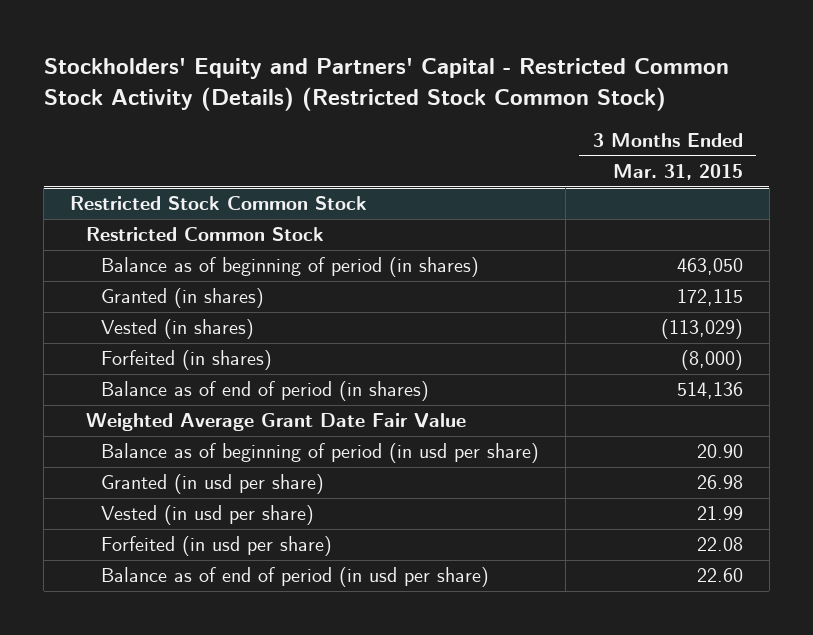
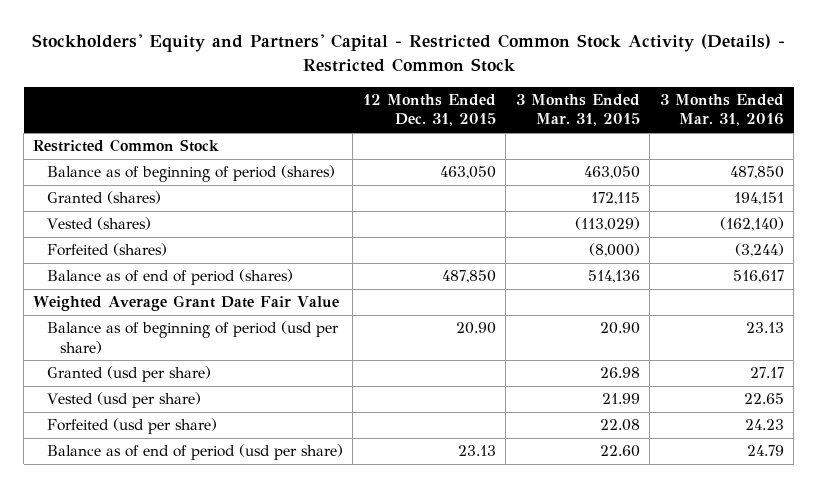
- Stockholders' Equity and Partners' Capital - Restricted Common Stock Activity (Details) (Restricted Stock Common Stock)
+ Stockholders' Equity and Partners' Capital - Restricted Common Stock Activity (Details) - Restricted Common Stock
- | 3 Months Ended Mar. 31, 2015
+ | 12 Months Ended Dec. 31, 2015 | 3 Months Ended Mar. 31, 2015 | 3 Months Ended Mar. 31, 2016
- Restricted Stock Common Stock
- Balance as of beginning of period (in shares) | 463,050
- Granted (in shares) | 172,115
- Vested (in shares) | (113,029)
- Forfeited (in shares) | (8,000)
- Balance as of end of period (in shares) | 514,136
+ Balance as of beginning of period (shares) | 463,050 | 463,050 | 487,850
+ Granted (shares) | | 172,115 | 194,151
+ Vested (shares) | | (113,029) | (162,140)
+ Forfeited (shares) | | (8,000) | (3,244)
+ Balance as of end of period (shares) | 487,850 | 514,136 | 516,617
- Balance as of beginning of period (in usd per share) | 20.90
- Granted (in usd per share) | 26.98
- Vested (in usd per share) | 21.99
- Forfeited (in usd per share) | 22.08
- Balance as of end of period (in usd per share) | 22.60
+ Balance as of beginning of period (usd per share) | 20.90 | 20.90 | 23.13
+ Granted (usd per share) | | 26.98 | 27.17
+ Vested (usd per share) | | 21.99 | 22.65
+ Forfeited (usd per share) | | 22.08 | 24.23
+ Balance as of end of period (usd per share) | 23.13 | 22.60 | 24.79

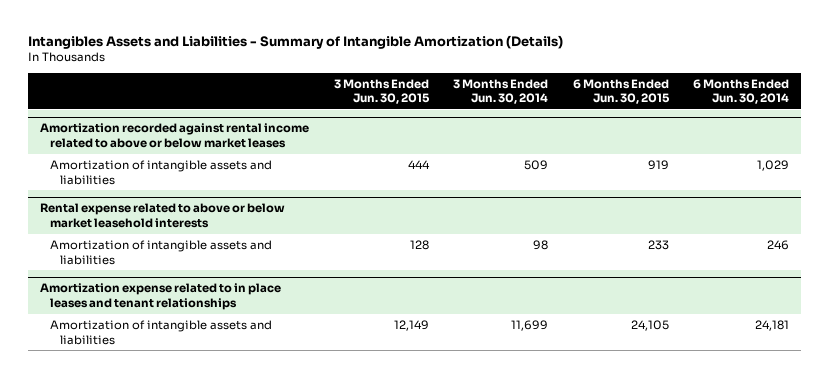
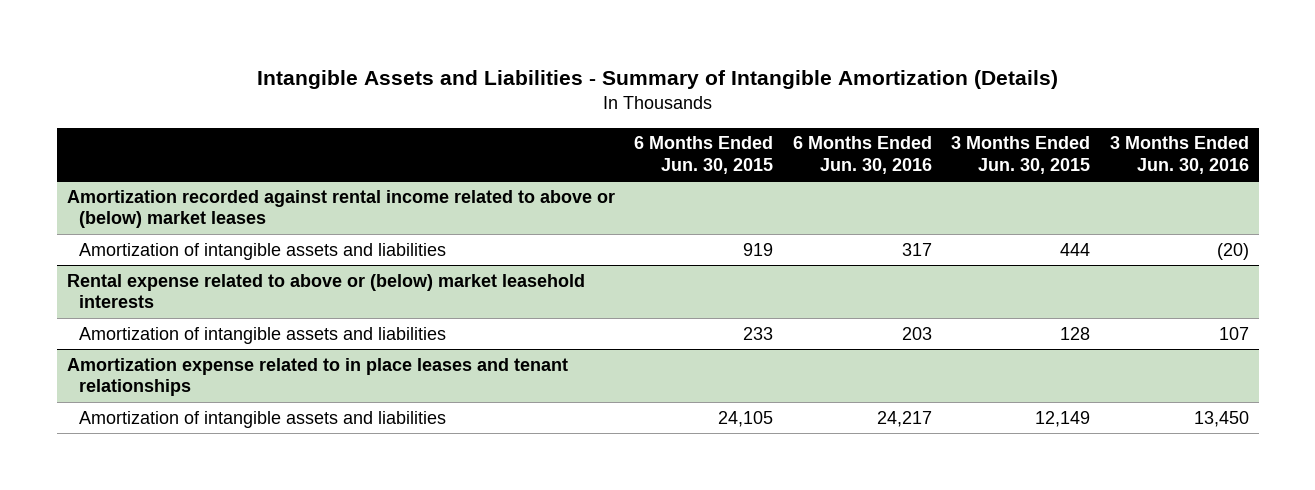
- Intangibles Assets and Liabilities - Summary of Intangible Amortization (Details)
+ Intangible Assets and Liabilities - Summary of Intangible Amortization (Details)
- | 3 Months Ended Jun. 30, 2015 | 3 Months Ended Jun. 30, 2014 | 6 Months Ended Jun. 30, 2015 | 6 Months Ended Jun. 30, 2014
+ | 6 Months Ended Jun. 30, 2015 | 6 Months Ended Jun. 30, 2016 | 3 Months Ended Jun. 30, 2015 | 3 Months Ended Jun. 30, 2016
- Amortization recorded against rental income related to above or below market leases
+ Amortization recorded against rental income related to above or (below) market leases
- Rental expense related to above or below market leasehold interests
+ Rental expense related to above or (below) market leasehold interests

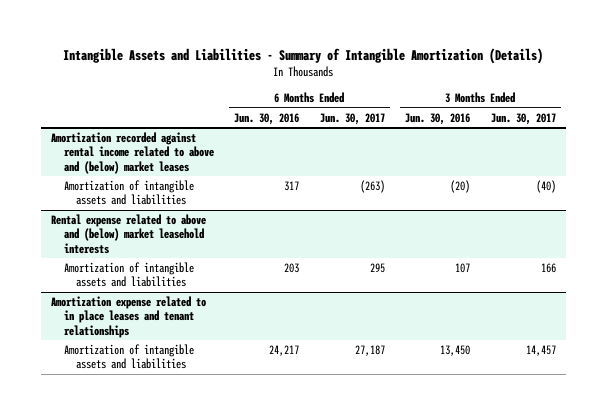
- | 6 Months Ended Jun. 30, 2015 | 6 Months Ended Jun. 30, 2016 | 3 Months Ended Jun. 30, 2015 | 3 Months Ended Jun. 30, 2016
+ | 6 Months Ended Jun. 30, 2016 | 6 Months Ended Jun. 30, 2017 | 3 Months Ended Jun. 30, 2016 | 3 Months Ended Jun. 30, 2017
- Amortization recorded against rental income related to above or (below) market leases
+ Amortization recorded against rental income related to above and (below) market leases
- Rental expense related to above or (below) market leasehold interests
+ Rental expense related to above and (below) market leasehold interests

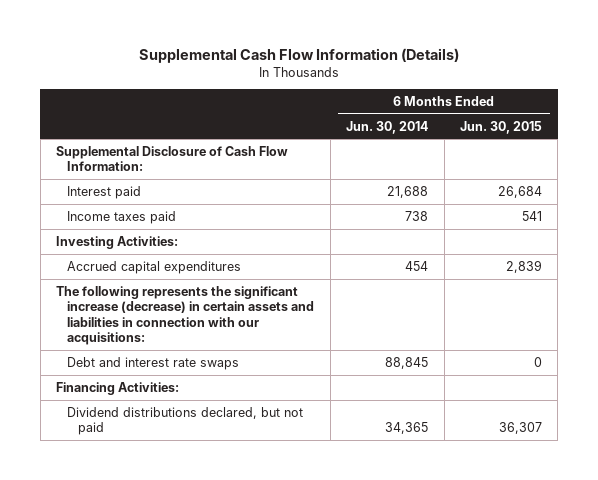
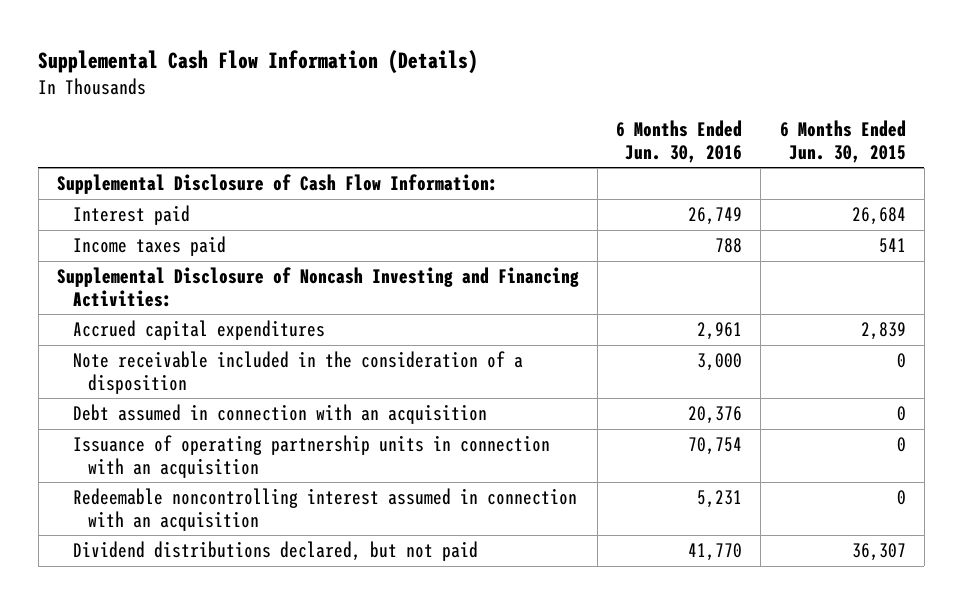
- | 6 Months Ended Jun. 30, 2014 | 6 Months Ended Jun. 30, 2015
+ | 6 Months Ended Jun. 30, 2016 | 6 Months Ended Jun. 30, 2015
- Investing Activities:
+ Supplemental Disclosure of Noncash Investing and Financing Activities:
- The following represents the significant increase (decrease) in certain assets and liabilities in connection with our acquisitions:
- Debt and interest rate swaps | 88,845 | 0
- Financing Activities:
+ Note receivable included in the consideration of a disposition | 3,000 | 0
+ Debt assumed in connection with an acquisition | 20,376 | 0
+ Issuance of operating partnership units in connection with an acquisition | 70,754 | 0
+ Redeemable noncontrolling interest assumed in connection with an acquisition | 5,231 | 0

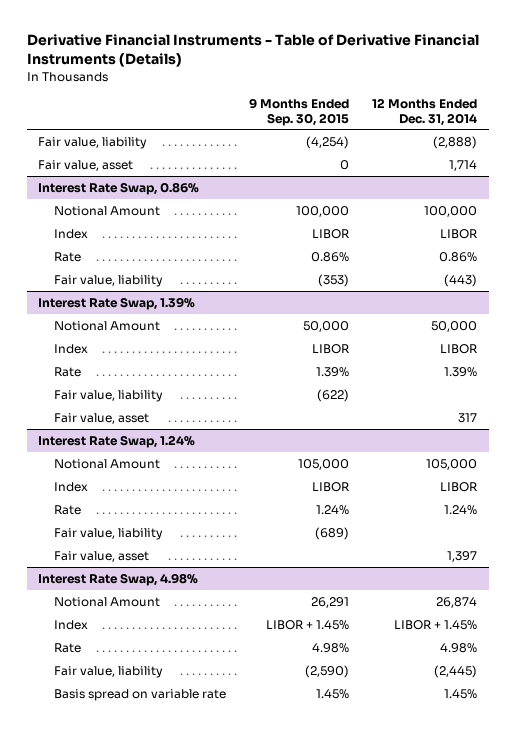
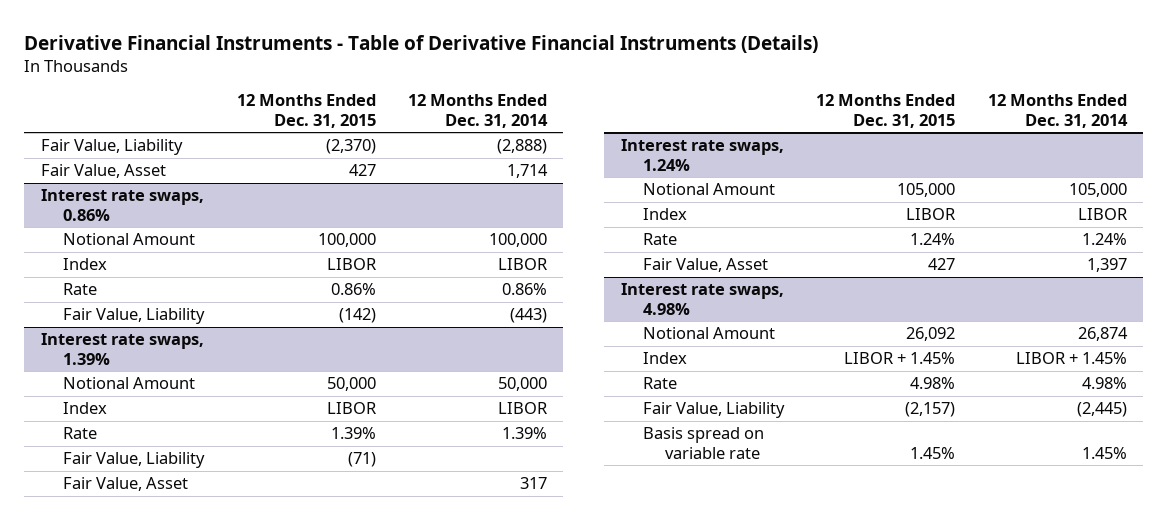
- | 9 Months Ended Sep. 30, 2015 | 12 Months Ended Dec. 31, 2014
+ | 12 Months Ended Dec. 31, 2015 | 12 Months Ended Dec. 31, 2014
- Fair value, liability | (4,254) | (2,888)
- Fair value, asset | 0 | 1,714
- Interest Rate Swap, 0.86%
+ Fair Value, Liability | (2,370) | (2,888)
+ Fair Value, Asset | 427 | 1,714
+ Interest rate swaps, 0.86%
- Fair value, liability | (353) | (443)
- Interest Rate Swap, 1.39%
+ Fair Value, Liability | (142) | (443)
+ Interest rate swaps, 1.39%
- Fair value, liability | (622) |
- Fair value, asset | | 317
- Interest Rate Swap, 1.24%
+ Fair Value, Liability | (71) |
+ Fair Value, Asset | | 317
+ Interest rate swaps, 1.24%
- Fair value, liability | (689) |
- Fair value, asset | | 1,397
- Interest Rate Swap, 4.98%
+ Fair Value, Asset | 427 | 1,397
+ Interest rate swaps, 4.98%
- Fair value, liability | (2,590) | (2,445)
+ Fair Value, Liability | (2,157) | (2,445)

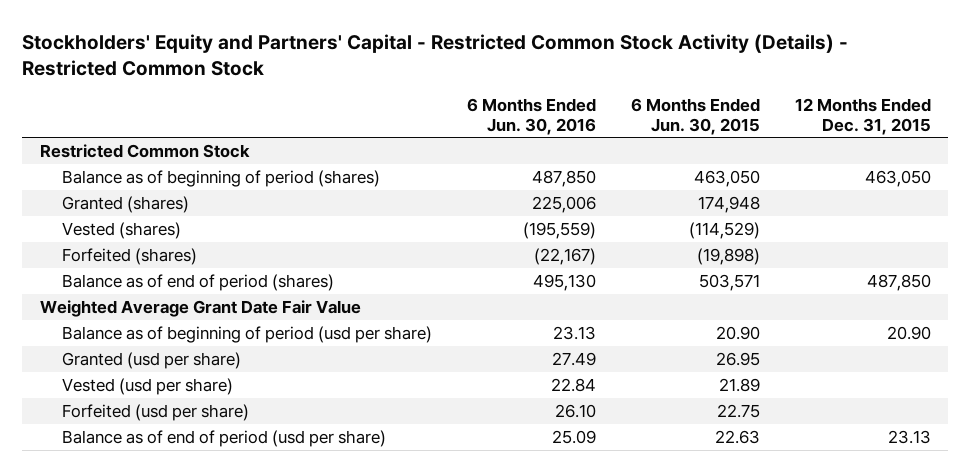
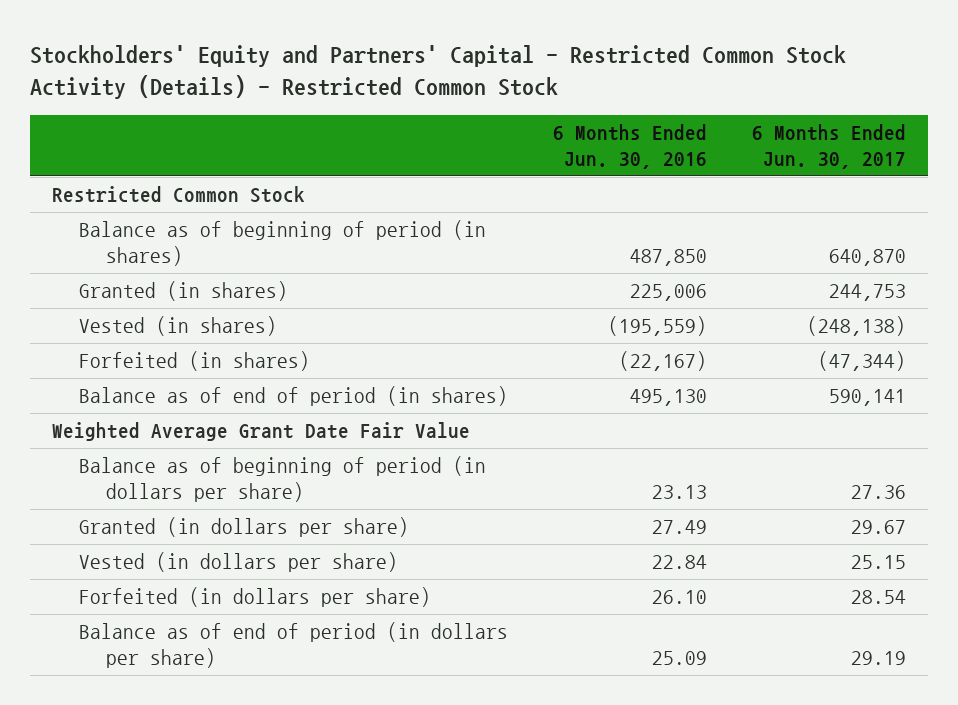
- | 6 Months Ended Jun. 30, 2016 | 6 Months Ended Jun. 30, 2015 | 12 Months Ended Dec. 31, 2015
+ | 6 Months Ended Jun. 30, 2016 | 6 Months Ended Jun. 30, 2017
- Balance as of beginning of period (shares) | 487,850 | 463,050 | 463,050
- Granted (shares) | 225,006 | 174,948 |
- Vested (shares) | (195,559) | (114,529) |
- Forfeited (shares) | (22,167) | (19,898) |
- Balance as of end of period (shares) | 495,130 | 503,571 | 487,850
+ Balance as of beginning of period (in shares) | 487,850 | 640,870
+ Granted (in shares) | 225,006 | 244,753
+ Vested (in shares) | (195,559) | (248,138)
+ Forfeited (in shares) | (22,167) | (47,344)
+ Balance as of end of period (in shares) | 495,130 | 590,141
- Balance as of beginning of period (usd per share) | 23.13 | 20.90 | 20.90
- Granted (usd per share) | 27.49 | 26.95 |
- Vested (usd per share) | 22.84 | 21.89 |
- Forfeited (usd per share) | 26.10 | 22.75 |
- Balance as of end of period (usd per share) | 25.09 | 22.63 | 23.13
+ Balance as of beginning of period (in dollars per share) | 23.13 | 27.36
+ Granted (in dollars per share) | 27.49 | 29.67
+ Vested (in dollars per share) | 22.84 | 25.15
+ Forfeited (in dollars per share) | 26.10 | 28.54
+ Balance as of end of period (in dollars per share) | 25.09 | 29.19

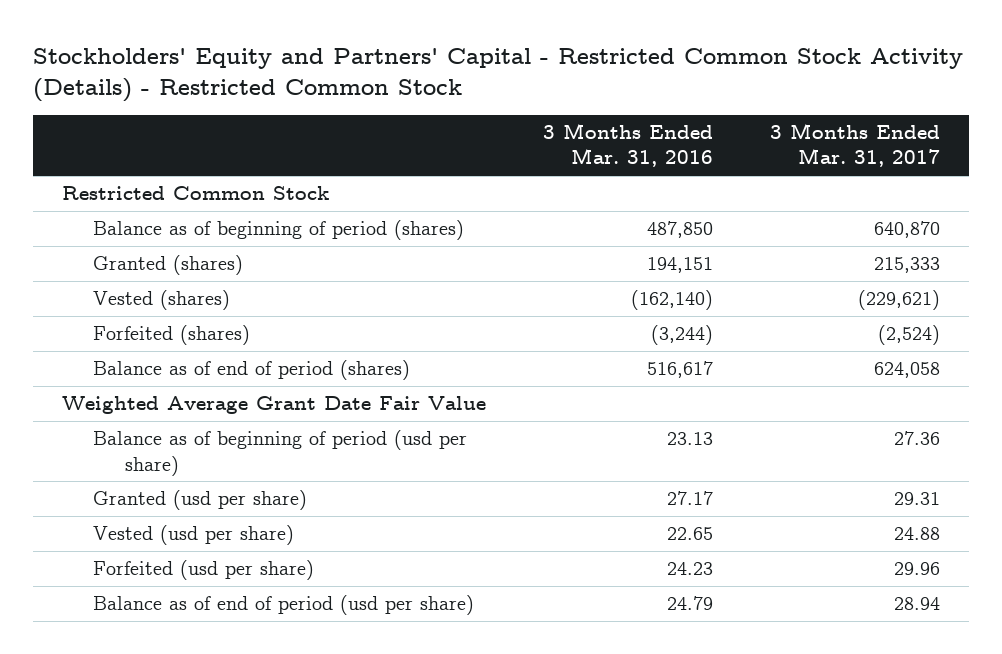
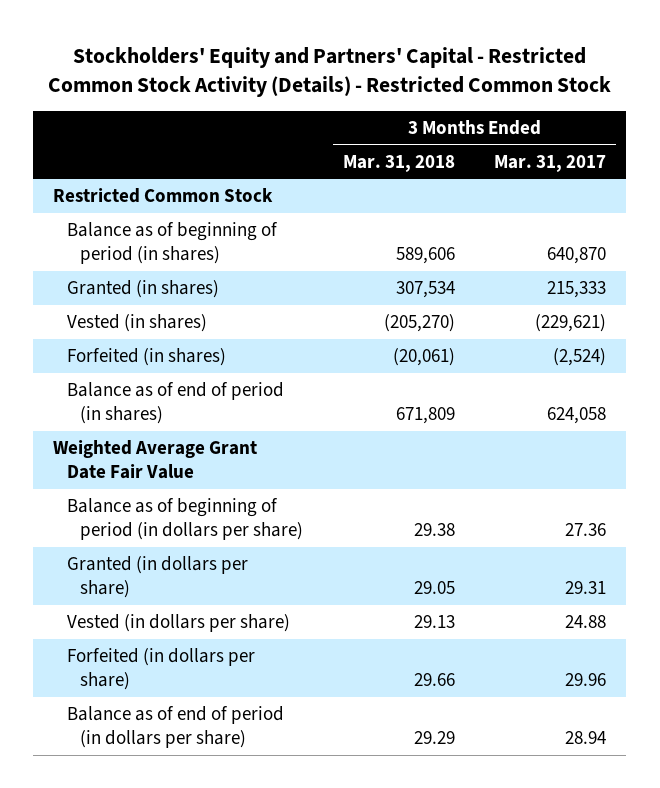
- | 3 Months Ended Mar. 31, 2016 | 3 Months Ended Mar. 31, 2017
+ | 3 Months Ended Mar. 31, 2018 | 3 Months Ended Mar. 31, 2017
- Balance as of beginning of period (shares) | 487,850 | 640,870
- Granted (shares) | 194,151 | 215,333
- Vested (shares) | (162,140) | (229,621)
- Forfeited (shares) | (3,244) | (2,524)
- Balance as of end of period (shares) | 516,617 | 624,058
+ Balance as of beginning of period (in shares) | 589,606 | 640,870
+ Granted (in shares) | 307,534 | 215,333
+ Vested (in shares) | (205,270) | (229,621)
+ Forfeited (in shares) | (20,061) | (2,524)
+ Balance as of end of period (in shares) | 671,809 | 624,058
- Balance as of beginning of period (usd per share) | 23.13 | 27.36
- Granted (usd per share) | 27.17 | 29.31
- Vested (usd per share) | 22.65 | 24.88
- Forfeited (usd per share) | 24.23 | 29.96
- Balance as of end of period (usd per share) | 24.79 | 28.94
+ Balance as of beginning of period (in dollars per share) | 29.38 | 27.36
+ Granted (in dollars per share) | 29.05 | 29.31
+ Vested (in dollars per share) | 29.13 | 24.88
+ Forfeited (in dollars per share) | 29.66 | 29.96
+ Balance as of end of period (in dollars per share) | 29.29 | 28.94

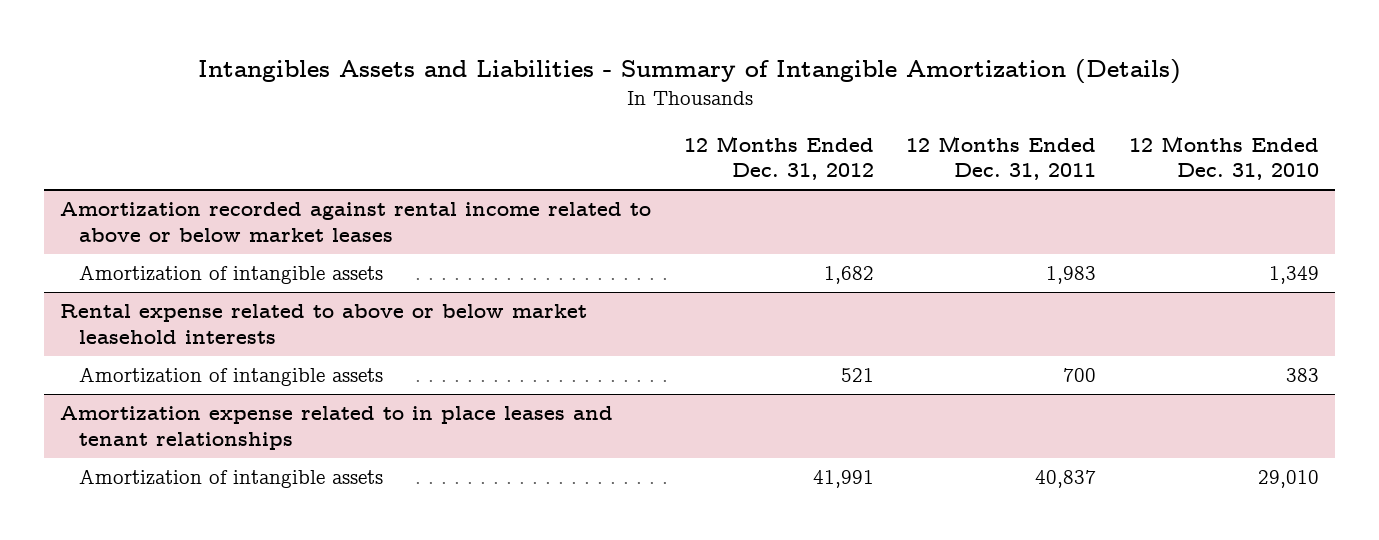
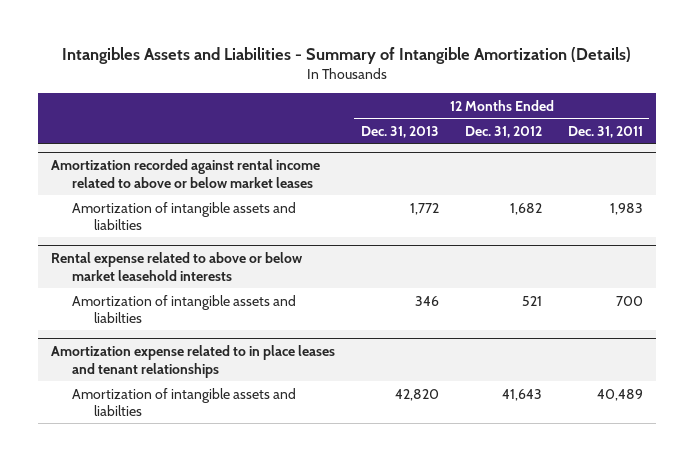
- | 12 Months Ended Dec. 31, 2012 | 12 Months Ended Dec. 31, 2011 | 12 Months Ended Dec. 31, 2010
+ | 12 Months Ended Dec. 31, 2013 | 12 Months Ended Dec. 31, 2012 | 12 Months Ended Dec. 31, 2011
@ Amortization recorded against rental income related to above or below market leases
- Amortization of intangible assets | 1,682 | 1,983 | 1,349
+ Amortization of intangible assets and liabilties | 1,772 | 1,682 | 1,983
@ Rental expense related to above or below market leasehold interests
- Amortization of intangible assets | 521 | 700 | 383
+ Amortization of intangible assets and liabilties | 346 | 521 | 700
@ Amortization expense related to in place leases and tenant relationships
- Amortization of intangible assets | 41,991 | 40,837 | 29,010
+ Amortization of intangible assets and liabilties | 42,820 | 41,643 | 40,489

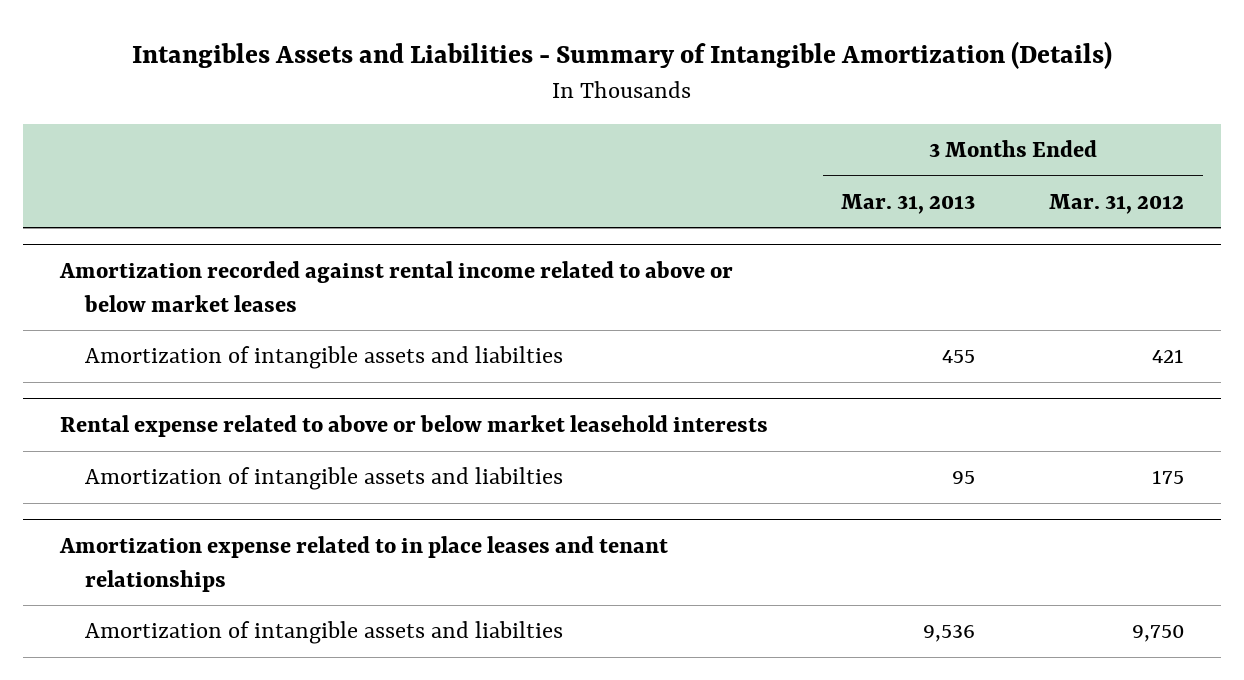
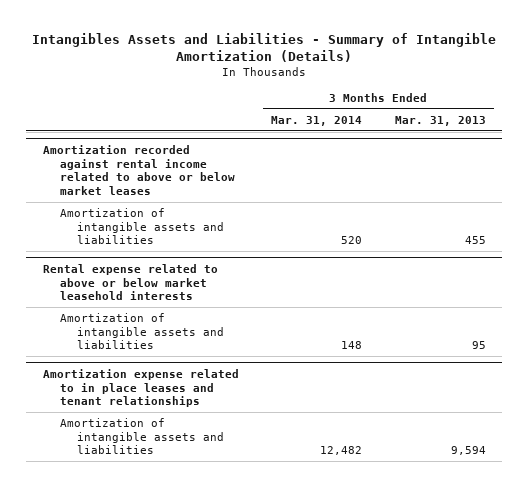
- | 3 Months Ended Mar. 31, 2013 | 3 Months Ended Mar. 31, 2012
+ | 3 Months Ended Mar. 31, 2014 | 3 Months Ended Mar. 31, 2013
@ Amortization recorded against rental income related to above or below market leases
- Amortization of intangible assets and liabilties | 455 | 421
+ Amortization of intangible assets and liabilities | 520 | 455
@ Rental expense related to above or below market leasehold interests
- Amortization of intangible assets and liabilties | 95 | 175
+ Amortization of intangible assets and liabilities | 148 | 95
@ Amortization expense related to in place leases and tenant relationships
- Amortization of intangible assets and liabilties | 9,536 | 9,750
+ Amortization of intangible assets and liabilities | 12,482 | 9,594

